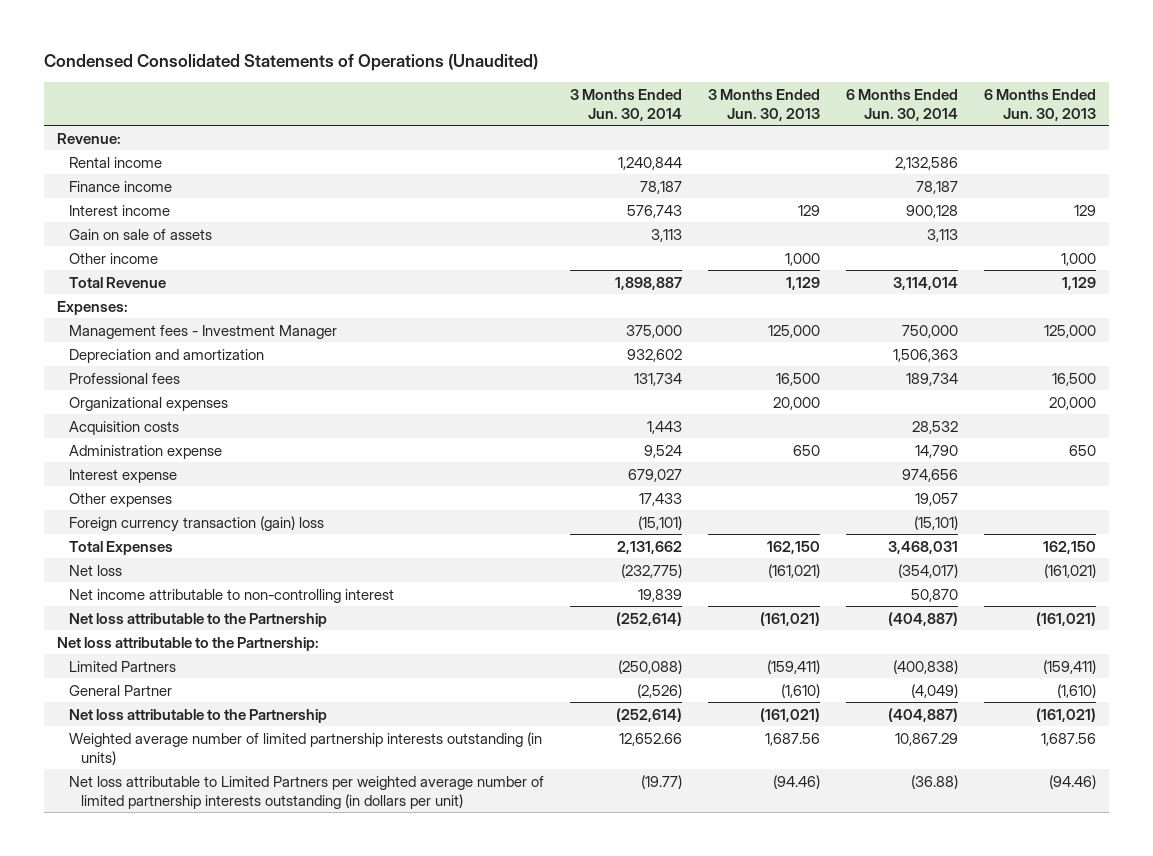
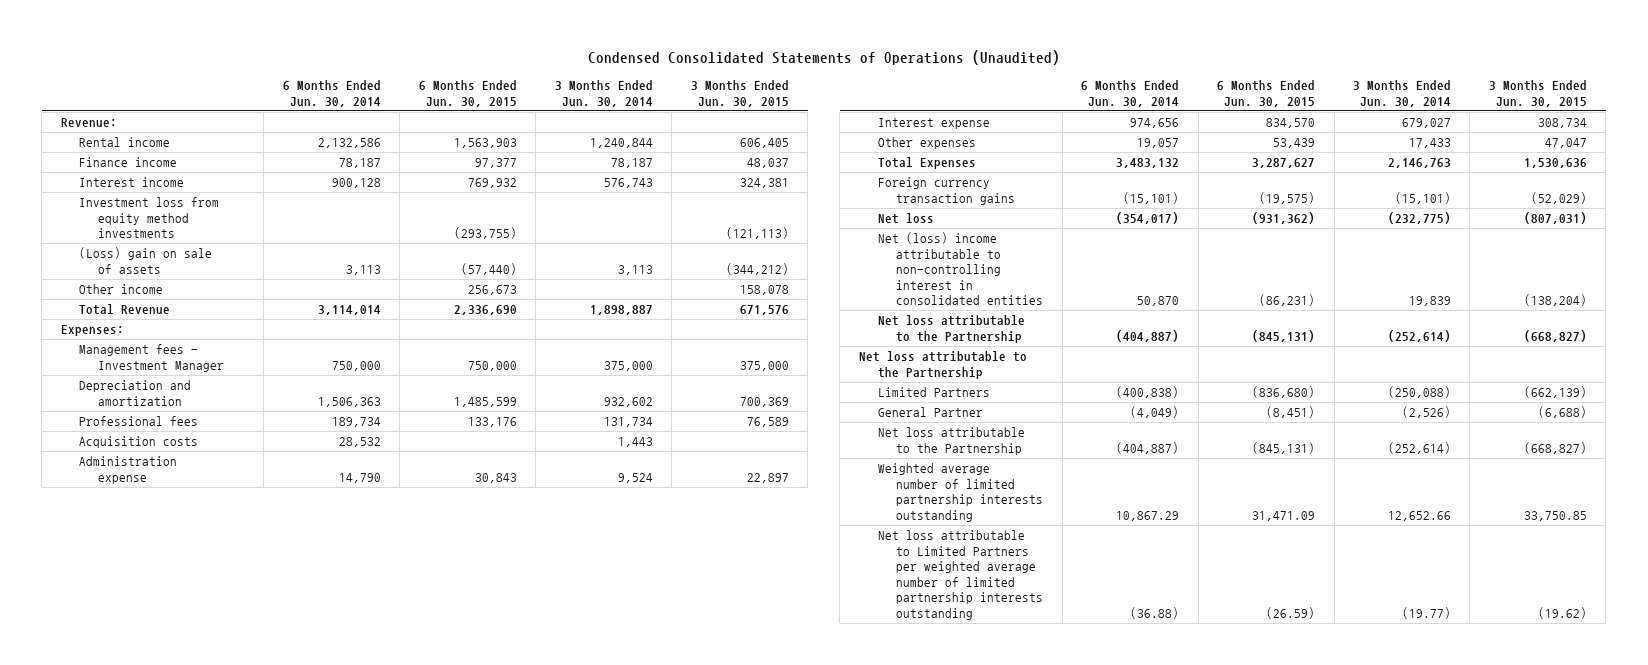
- | 3 Months Ended Jun. 30, 2014 | 3 Months Ended Jun. 30, 2013 | 6 Months Ended Jun. 30, 2014 | 6 Months Ended Jun. 30, 2013
+ | 6 Months Ended Jun. 30, 2014 | 6 Months Ended Jun. 30, 2015 | 3 Months Ended Jun. 30, 2014 | 3 Months Ended Jun. 30, 2015
- Gain on sale of assets | 3,113 | | 3,113 |
+ Investment loss from equity method investments | | (293,755) | | (121,113)
+ (Loss) gain on sale of assets | 3,113 | (57,440) | 3,113 | (344,212)
- Organizational expenses | | 20,000 | | 20,000
- Foreign currency transaction (gain) loss | (15,101) | | (15,101) |
- Total Expenses | 2,131,662 | 162,150 | 3,468,031 | 162,150
+ Total Expenses | 3,483,132 | 3,287,627 | 2,146,763 | 1,530,636
+ Foreign currency transaction gains | (15,101) | (19,575) | (15,101) | (52,029)
- Net income attributable to non-controlling interest | 19,839 | | 50,870 |
+ Net (loss) income attributable to non-controlling interest in consolidated entities | 50,870 | (86,231) | 19,839 | (138,204)
- Net loss attributable to the Partnership:
+ Net loss attributable to the Partnership
- Weighted average number of limited partnership interests outstanding (in units) | 12,652.66 | 1,687.56 | 10,867.29 | 1,687.56
- Net loss attributable to Limited Partners per weighted average number of limited partnership interests outstanding (in dollars per unit) | (19.77) | (94.46) | (36.88) | (94.46)
+ Weighted average number of limited partnership interests outstanding | 10,867.29 | 31,471.09 | 12,652.66 | 33,750.85
+ Net loss attributable to Limited Partners per weighted average number of limited partnership interests outstanding | (36.88) | (26.59) | (19.77) | (19.62)

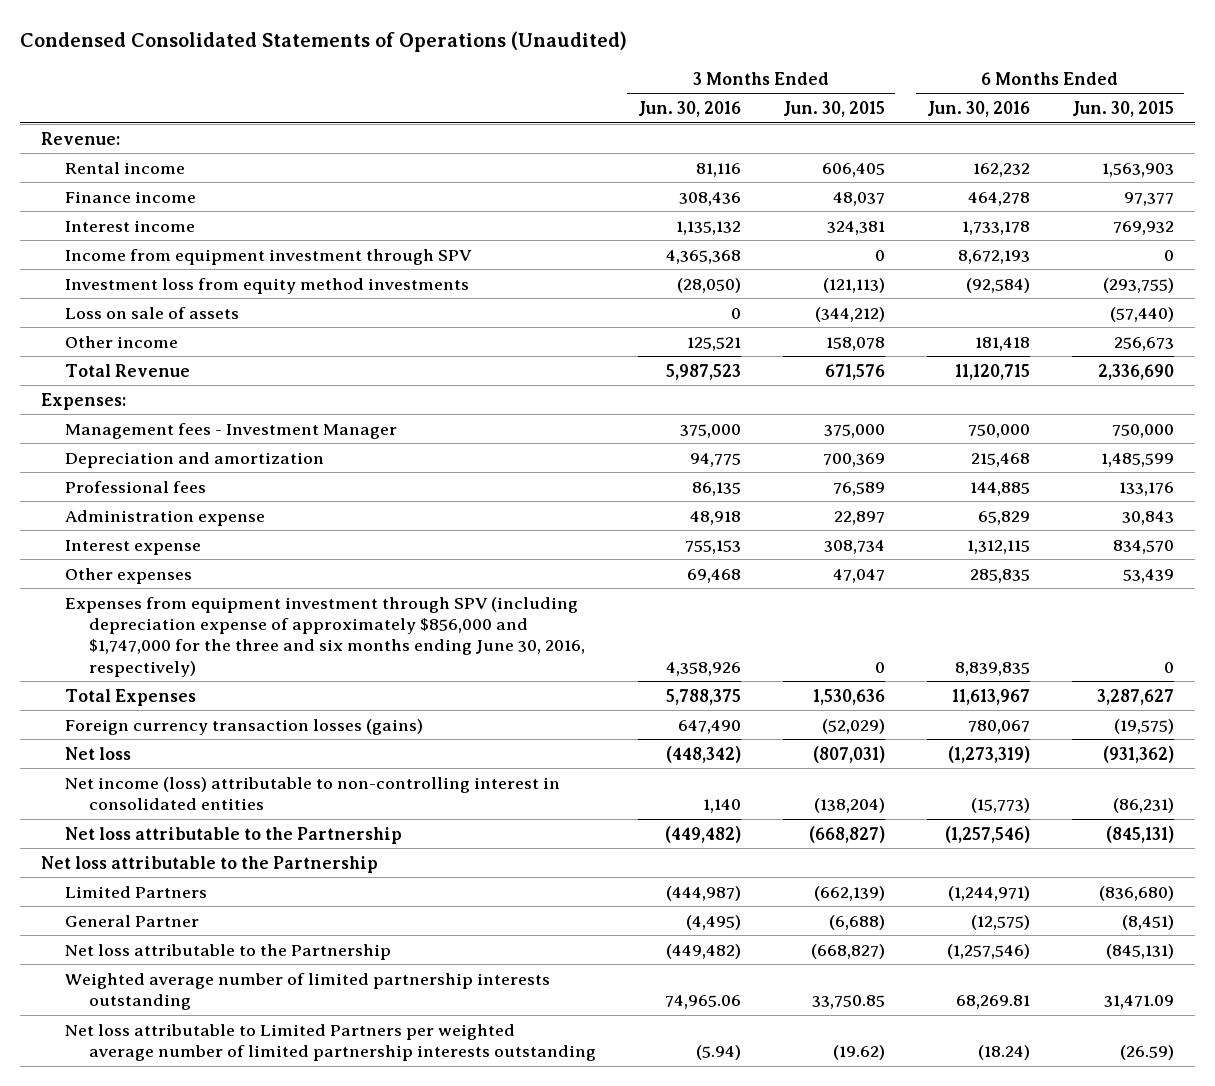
- | 6 Months Ended Jun. 30, 2014 | 6 Months Ended Jun. 30, 2015 | 3 Months Ended Jun. 30, 2014 | 3 Months Ended Jun. 30, 2015
+ | 3 Months Ended Jun. 30, 2016 | 3 Months Ended Jun. 30, 2015 | 6 Months Ended Jun. 30, 2016 | 6 Months Ended Jun. 30, 2015
+ Income from equipment investment through SPV | 4,365,368 | 0 | 8,672,193 | 0
- (Loss) gain on sale of assets | 3,113 | (57,440) | 3,113 | (344,212)
+ Loss on sale of assets | 0 | (344,212) | | (57,440)
- Acquisition costs | 28,532 | | 1,443 |
+ Expenses from equipment investment through SPV (including depreciation expense of approximately $856,000 and $1,747,000 for the three and six months ending June 30, 2016, respectively) | 4,358,926 | 0 | 8,839,835 | 0
- Foreign currency transaction gains | (15,101) | (19,575) | (15,101) | (52,029)
+ Foreign currency transaction losses (gains) | 647,490 | (52,029) | 780,067 | (19,575)
- Net (loss) income attributable to non-controlling interest in consolidated entities | 50,870 | (86,231) | 19,839 | (138,204)
+ Net income (loss) attributable to non-controlling interest in consolidated entities | 1,140 | (138,204) | (15,773) | (86,231)

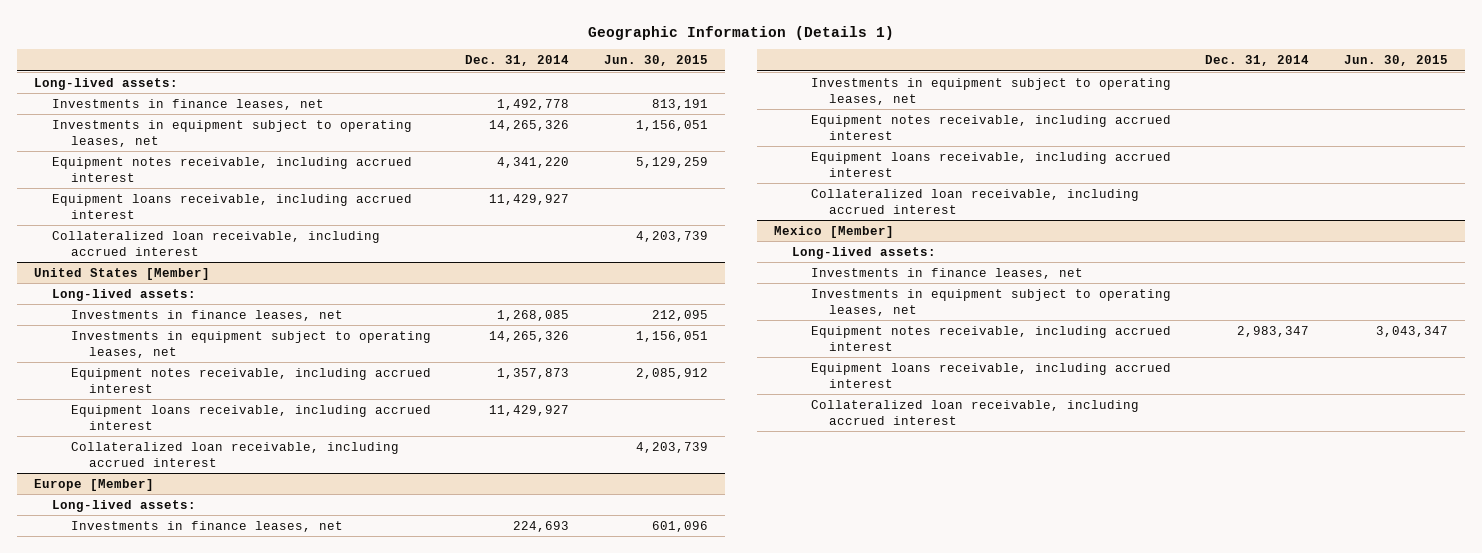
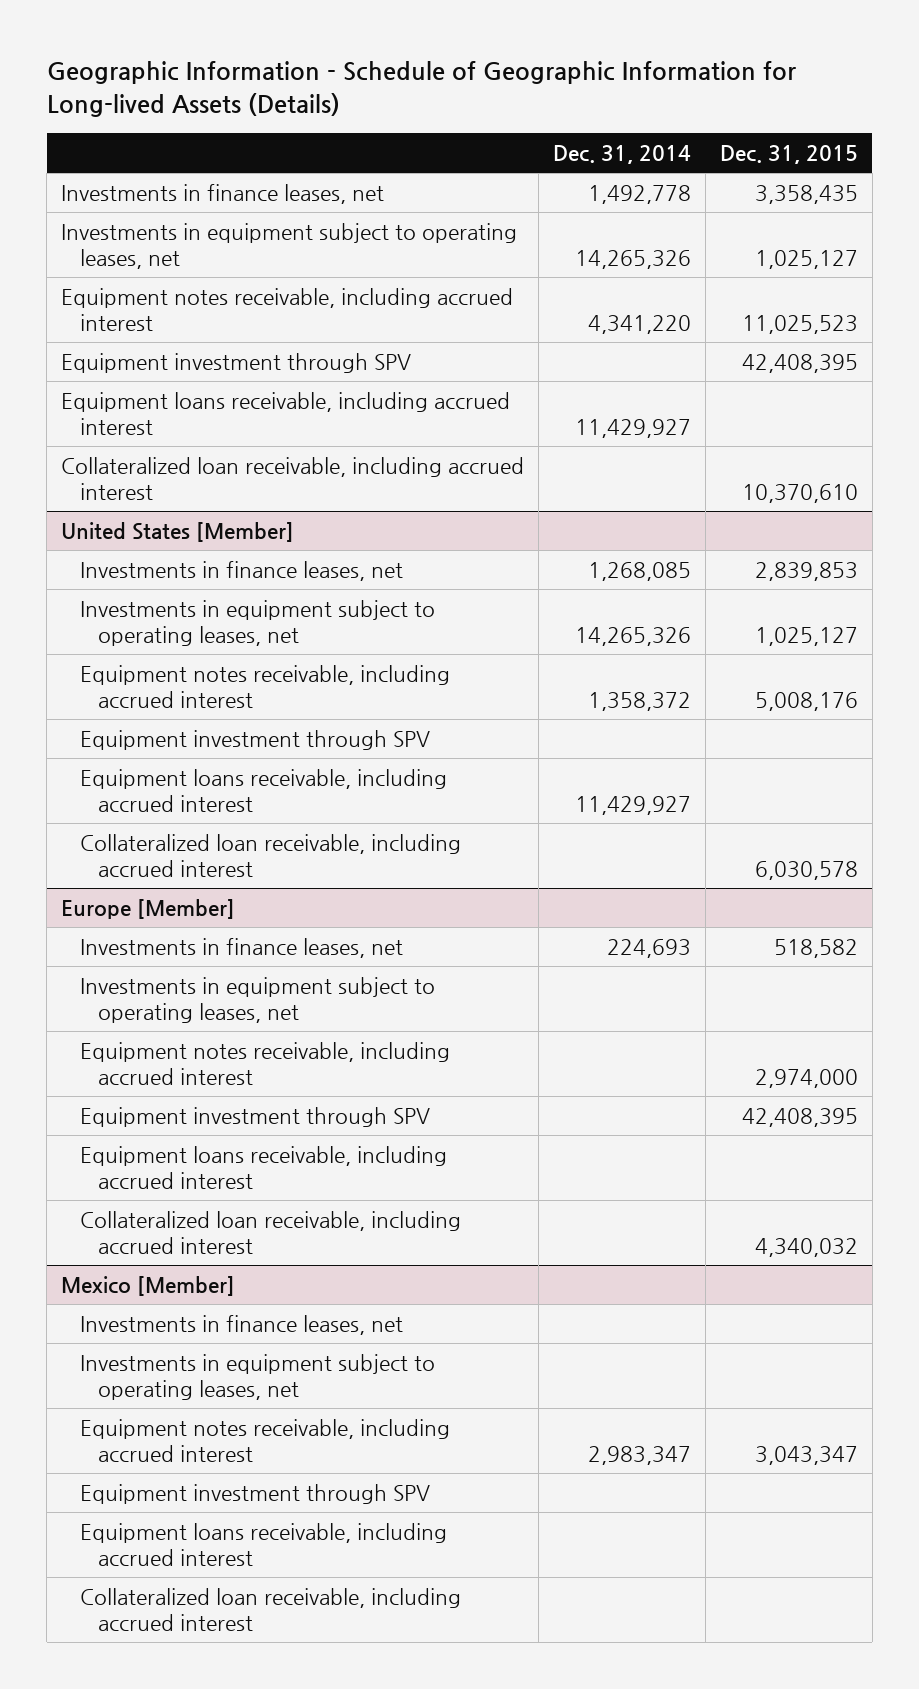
- Geographic Information (Details 1)
+ Geographic Information - Schedule of Geographic Information for Long-lived Assets (Details)
- | Dec. 31, 2014 | Jun. 30, 2015
+ | Dec. 31, 2014 | Dec. 31, 2015
- Long-lived assets:
+ Equipment investment through SPV | | 42,408,395
@ United States [Member]
- Long-lived assets:
- Equipment notes receivable, including accrued interest | 1,357,873 | 2,085,912
+ Equipment notes receivable, including accrued interest | 1,358,372 | 5,008,176
+ Equipment investment through SPV
@ Europe [Member]
- Long-lived assets:
+ Equipment investment through SPV | | 42,408,395
@ Mexico [Member]
- Long-lived assets:
+ Equipment investment through SPV

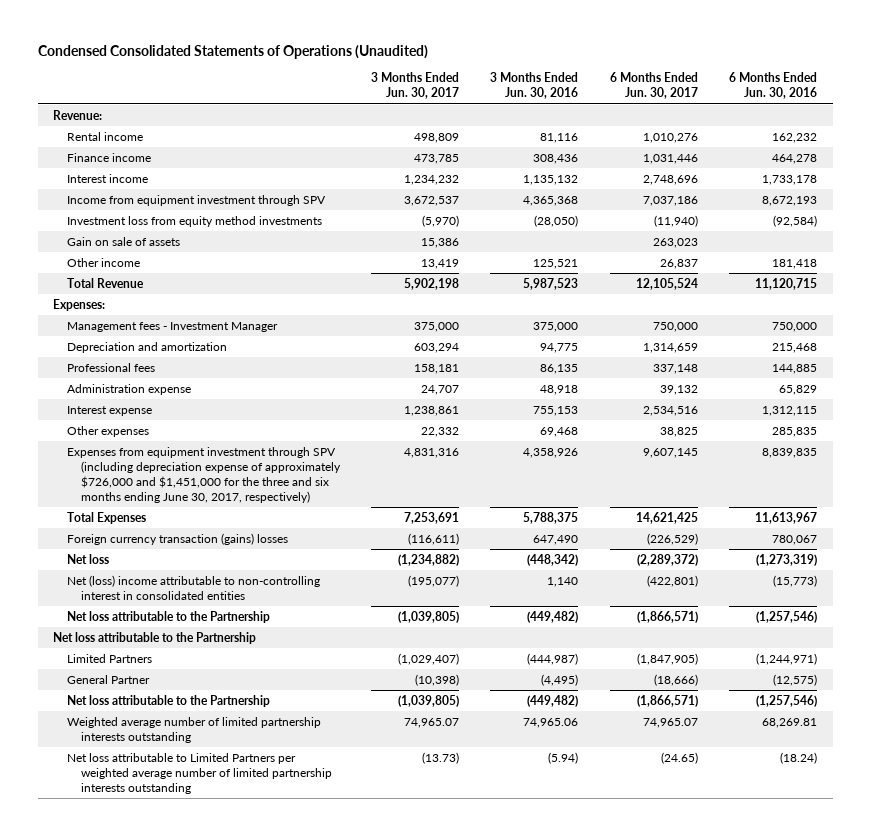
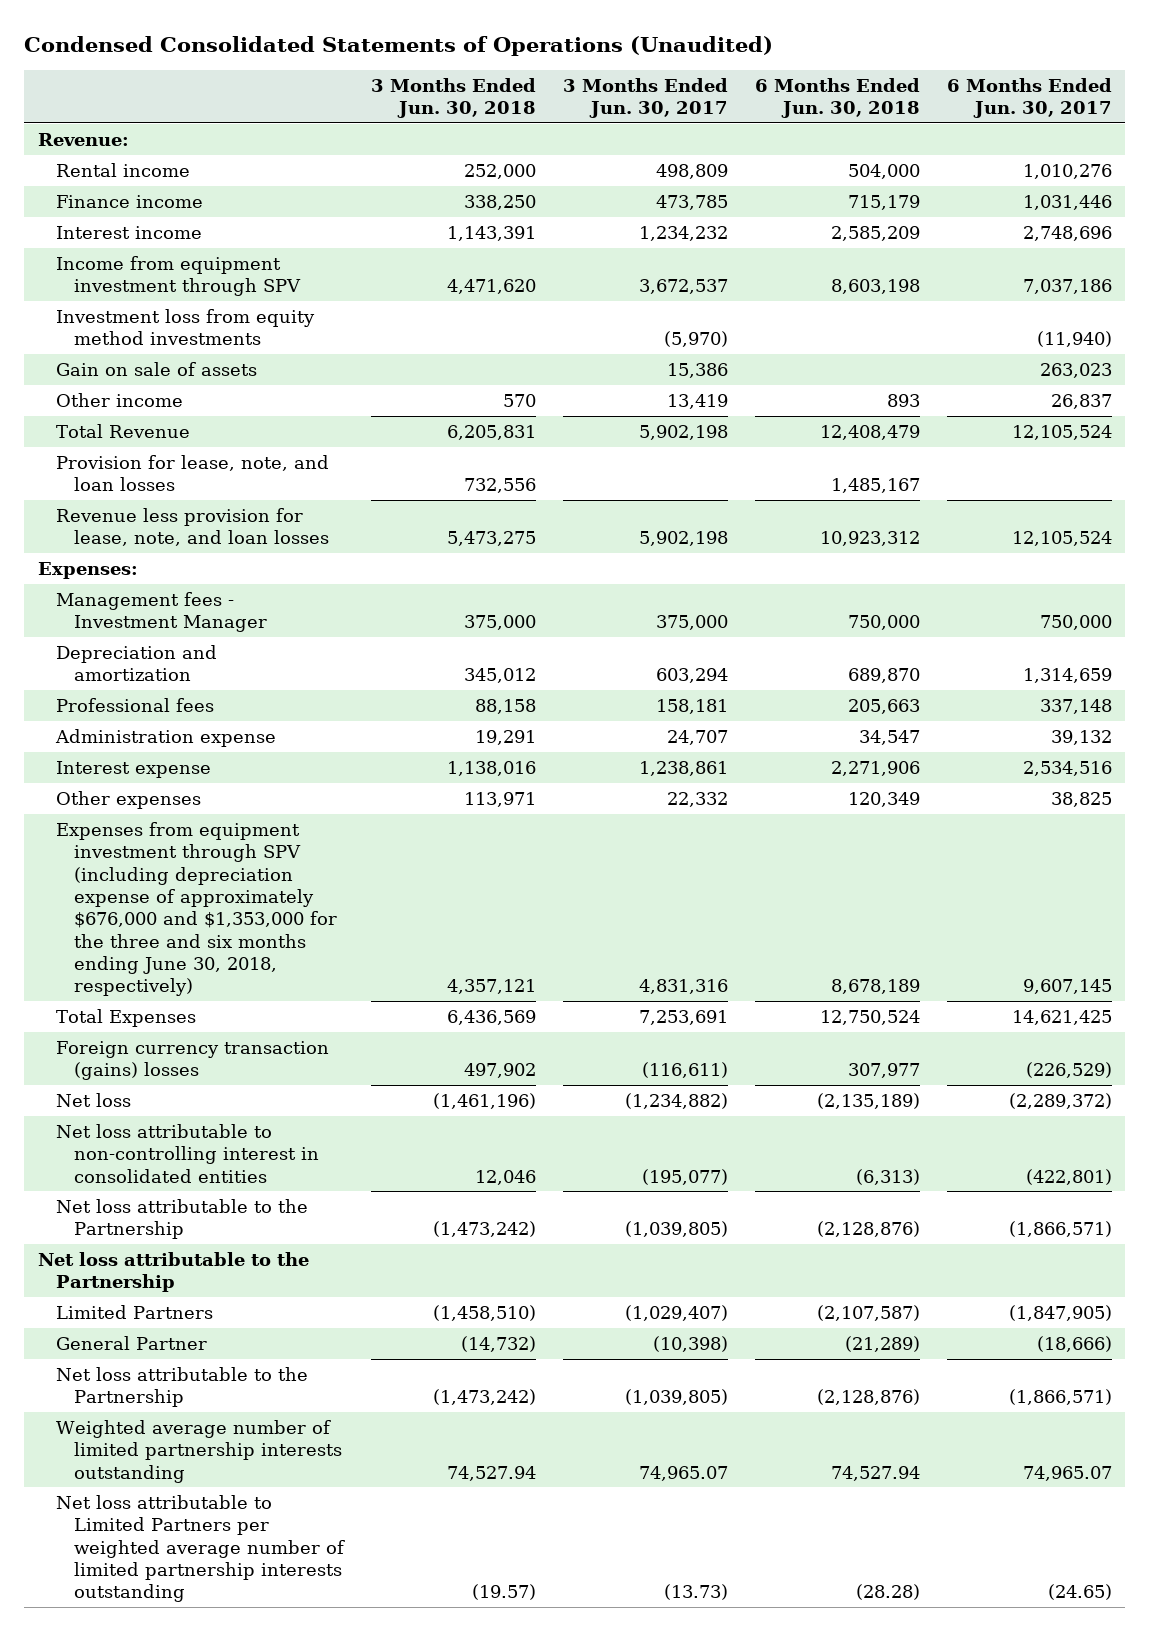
- | 3 Months Ended Jun. 30, 2017 | 3 Months Ended Jun. 30, 2016 | 6 Months Ended Jun. 30, 2017 | 6 Months Ended Jun. 30, 2016
+ | 3 Months Ended Jun. 30, 2018 | 3 Months Ended Jun. 30, 2017 | 6 Months Ended Jun. 30, 2018 | 6 Months Ended Jun. 30, 2017
+ Provision for lease, note, and loan losses | 732,556 | | 1,485,167 |
+ Revenue less provision for lease, note, and loan losses | 5,473,275 | 5,902,198 | 10,923,312 | 12,105,524
- Expenses from equipment investment through SPV (including depreciation expense of approximately $726,000 and $1,451,000 for the three and six months ending June 30, 2017, respectively) | 4,831,316 | 4,358,926 | 9,607,145 | 8,839,835
+ Expenses from equipment investment through SPV (including depreciation expense of approximately $676,000 and $1,353,000 for the three and six months ending June 30, 2018, respectively) | 4,357,121 | 4,831,316 | 8,678,189 | 9,607,145
- Net (loss) income attributable to non-controlling interest in consolidated entities | (195,077) | 1,140 | (422,801) | (15,773)
+ Net loss attributable to non-controlling interest in consolidated entities | 12,046 | (195,077) | (6,313) | (422,801)

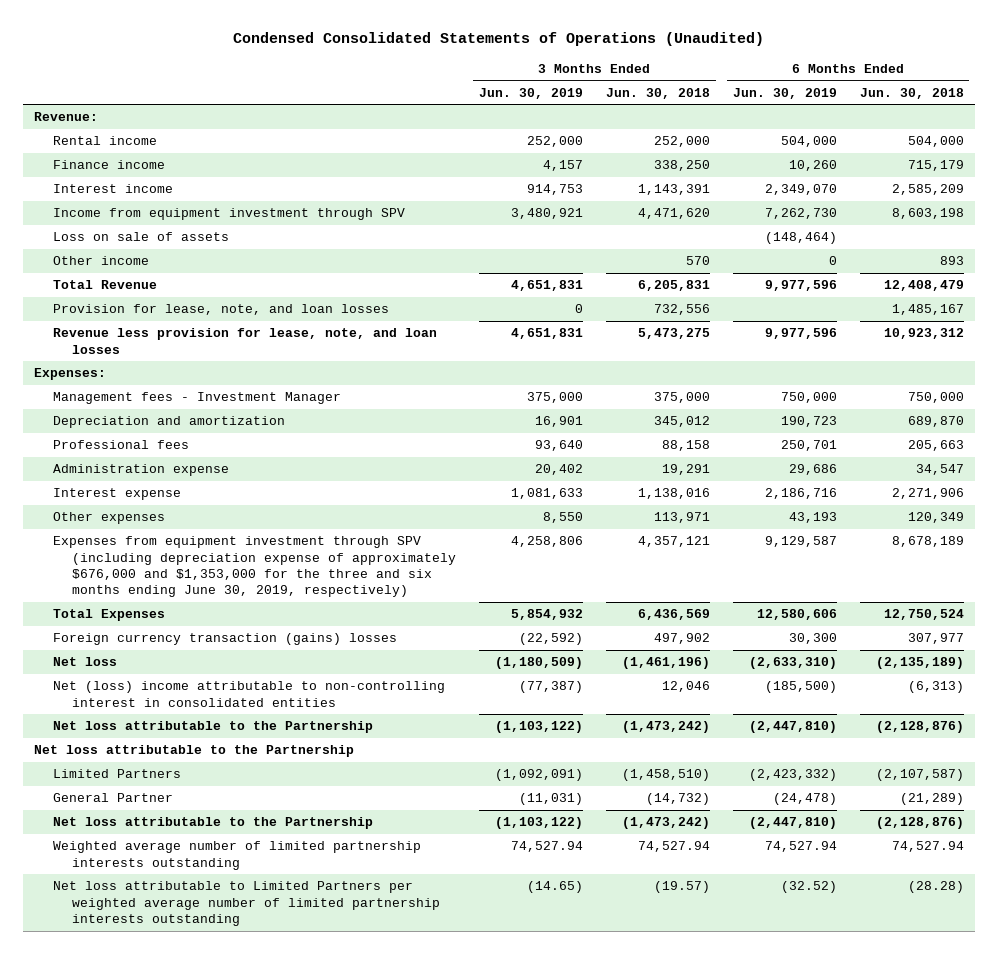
- | 3 Months Ended Jun. 30, 2018 | 3 Months Ended Jun. 30, 2017 | 6 Months Ended Jun. 30, 2018 | 6 Months Ended Jun. 30, 2017
+ | 3 Months Ended Jun. 30, 2019 | 3 Months Ended Jun. 30, 2018 | 6 Months Ended Jun. 30, 2019 | 6 Months Ended Jun. 30, 2018
- Investment loss from equity method investments | | (5,970) | | (11,940)
- Gain on sale of assets | | 15,386 | | 263,023
+ Loss on sale of assets | | | (148,464) |
- Expenses from equipment investment through SPV (including depreciation expense of approximately $676,000 and $1,353,000 for the three and six months ending June 30, 2018, respectively) | 4,357,121 | 4,831,316 | 8,678,189 | 9,607,145
+ Expenses from equipment investment through SPV (including depreciation expense of approximately $676,000 and $1,353,000 for the three and six months ending June 30, 2019, respectively) | 4,258,806 | 4,357,121 | 9,129,587 | 8,678,189
- Net loss attributable to non-controlling interest in consolidated entities | 12,046 | (195,077) | (6,313) | (422,801)
+ Net (loss) income attributable to non-controlling interest in consolidated entities | (77,387) | 12,046 | (185,500) | (6,313)

